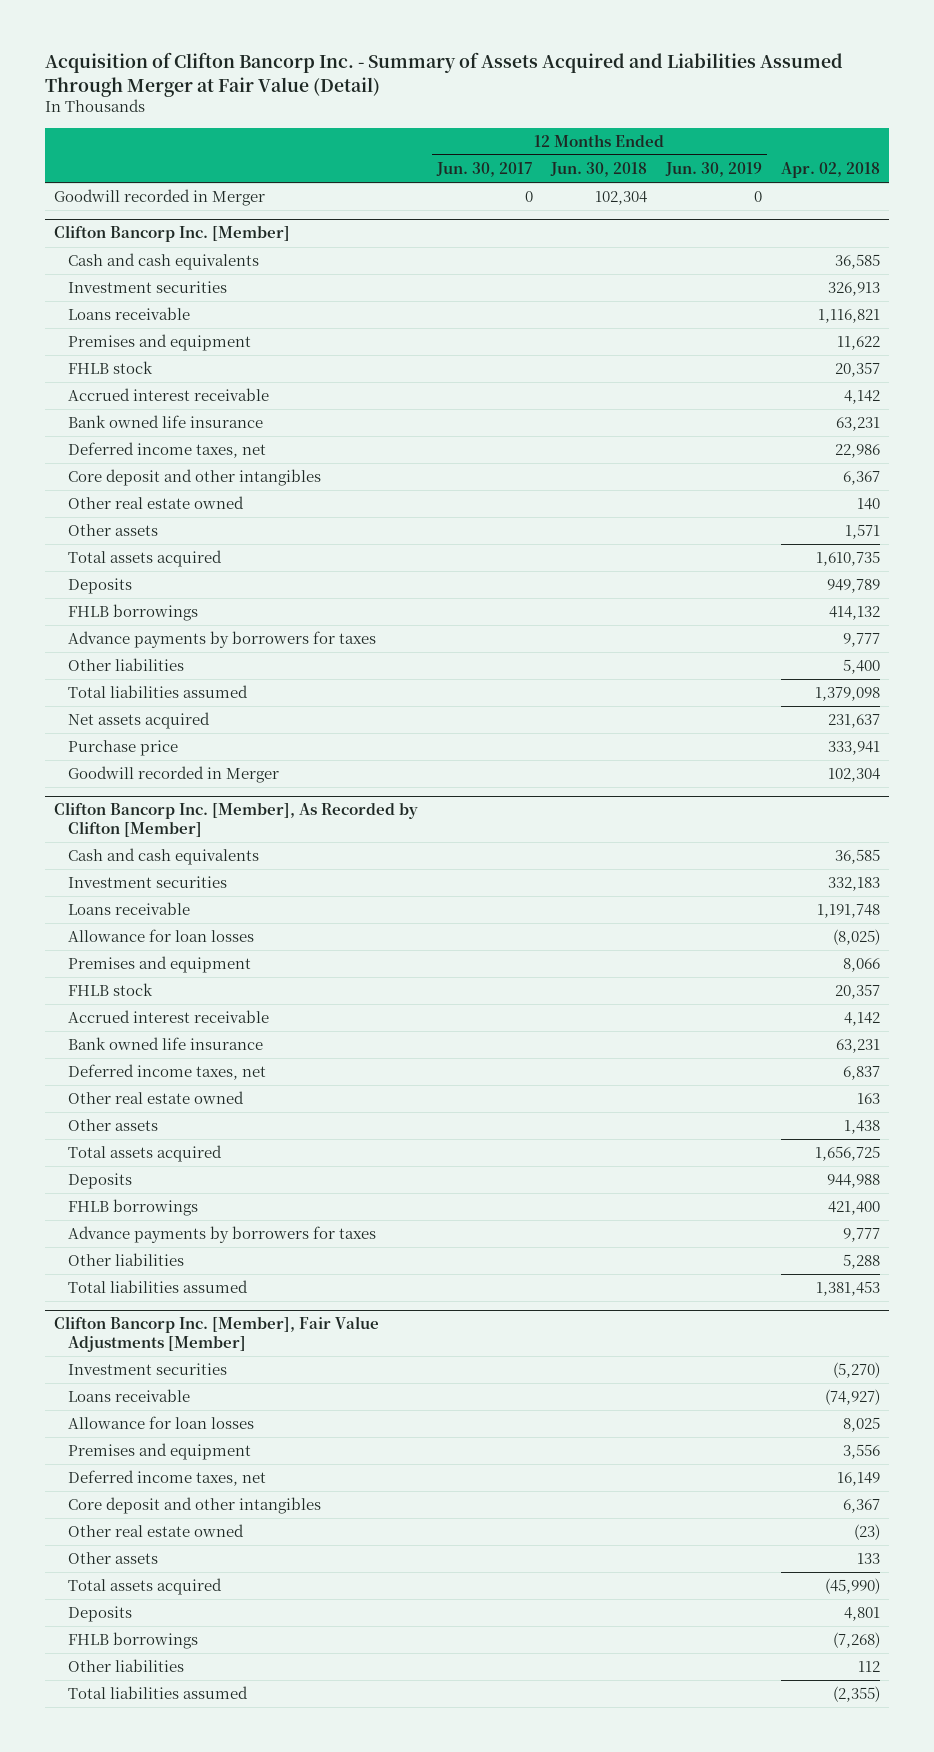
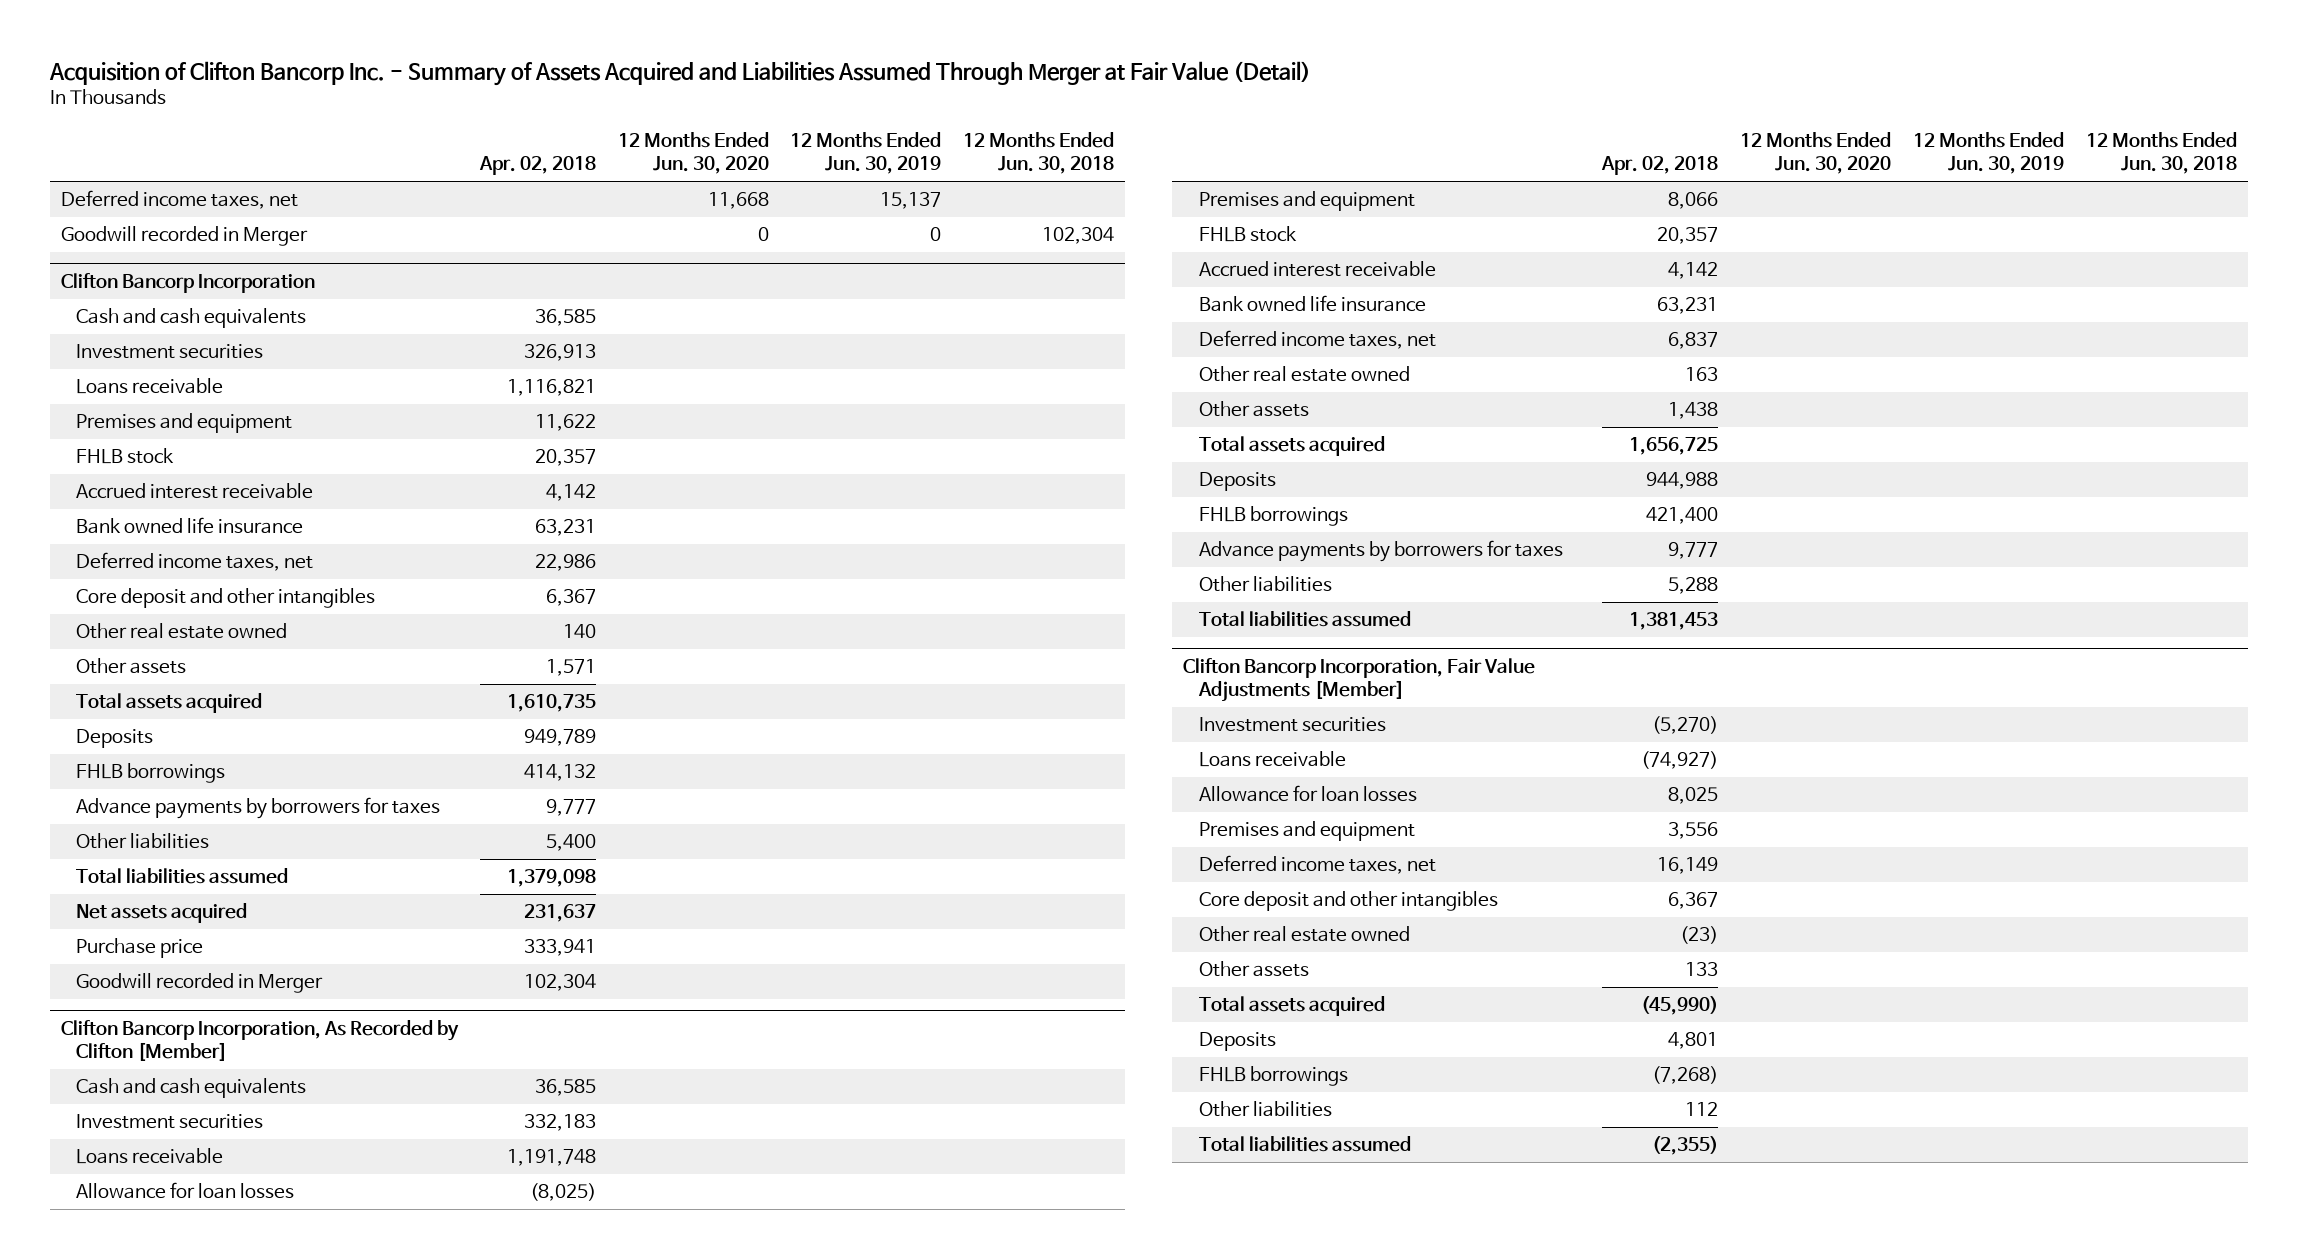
- | 12 Months Ended Jun. 30, 2017 | 12 Months Ended Jun. 30, 2018 | 12 Months Ended Jun. 30, 2019 | Apr. 02, 2018
+ | Apr. 02, 2018 | 12 Months Ended Jun. 30, 2020 | 12 Months Ended Jun. 30, 2019 | 12 Months Ended Jun. 30, 2018
+ Deferred income taxes, net | | 11,668 | 15,137 |
- Clifton Bancorp Inc. [Member]
+ Clifton Bancorp Incorporation
- Clifton Bancorp Inc. [Member], As Recorded by Clifton [Member]
+ Clifton Bancorp Incorporation, As Recorded by Clifton [Member]
- Clifton Bancorp Inc. [Member], Fair Value Adjustments [Member]
+ Clifton Bancorp Incorporation, Fair Value Adjustments [Member]

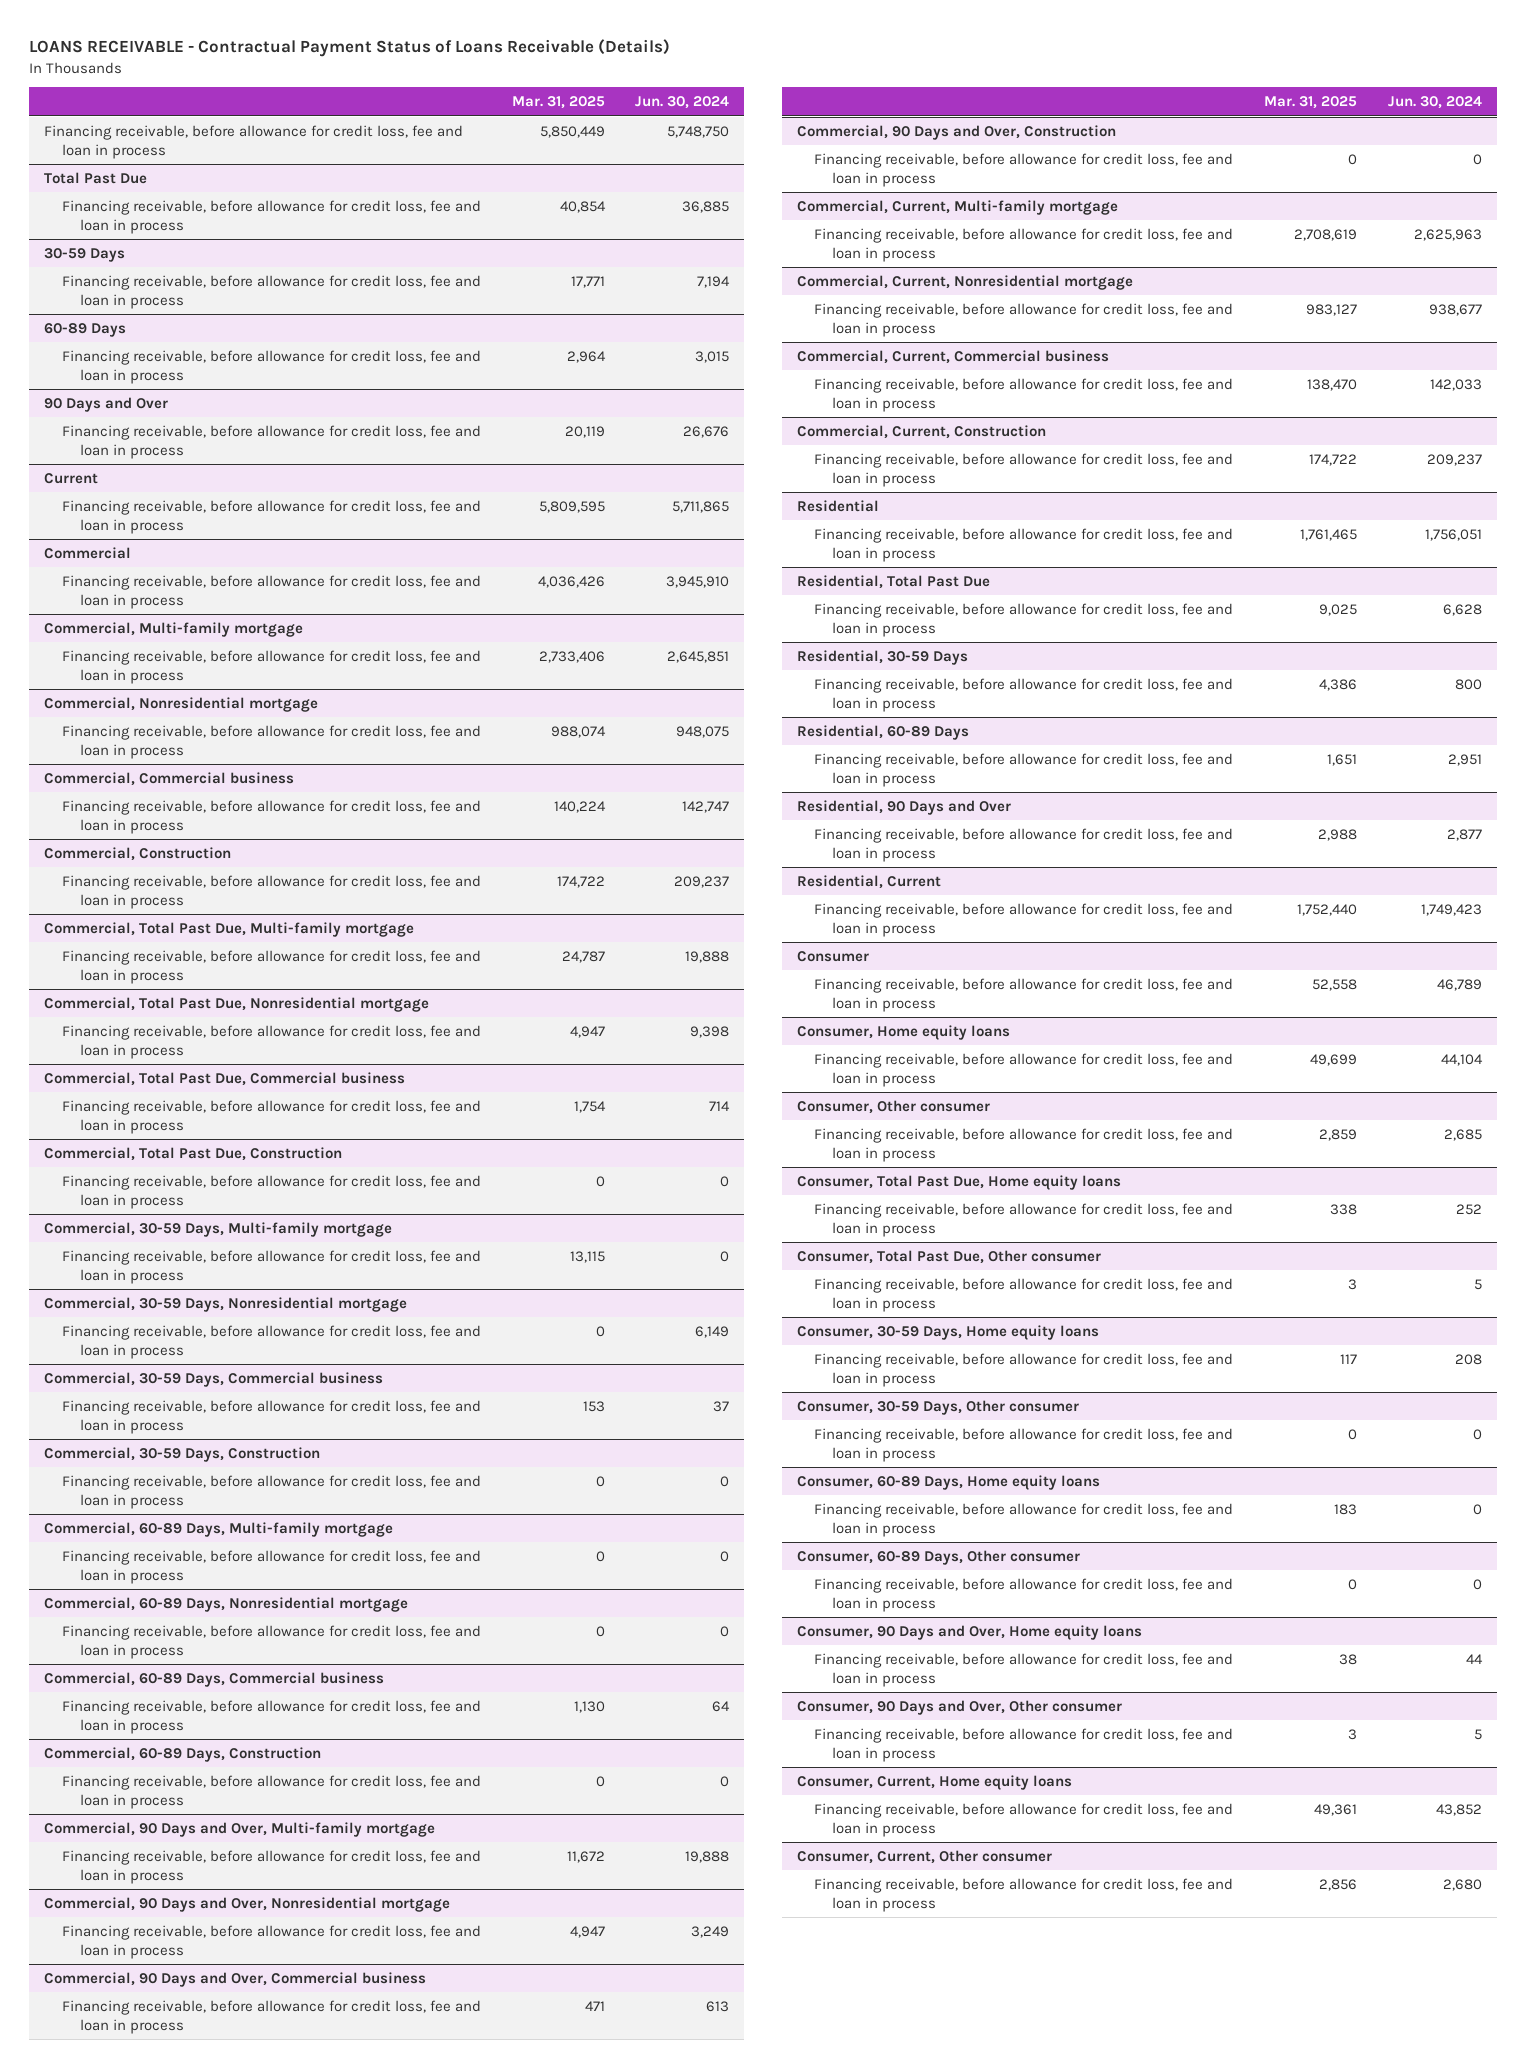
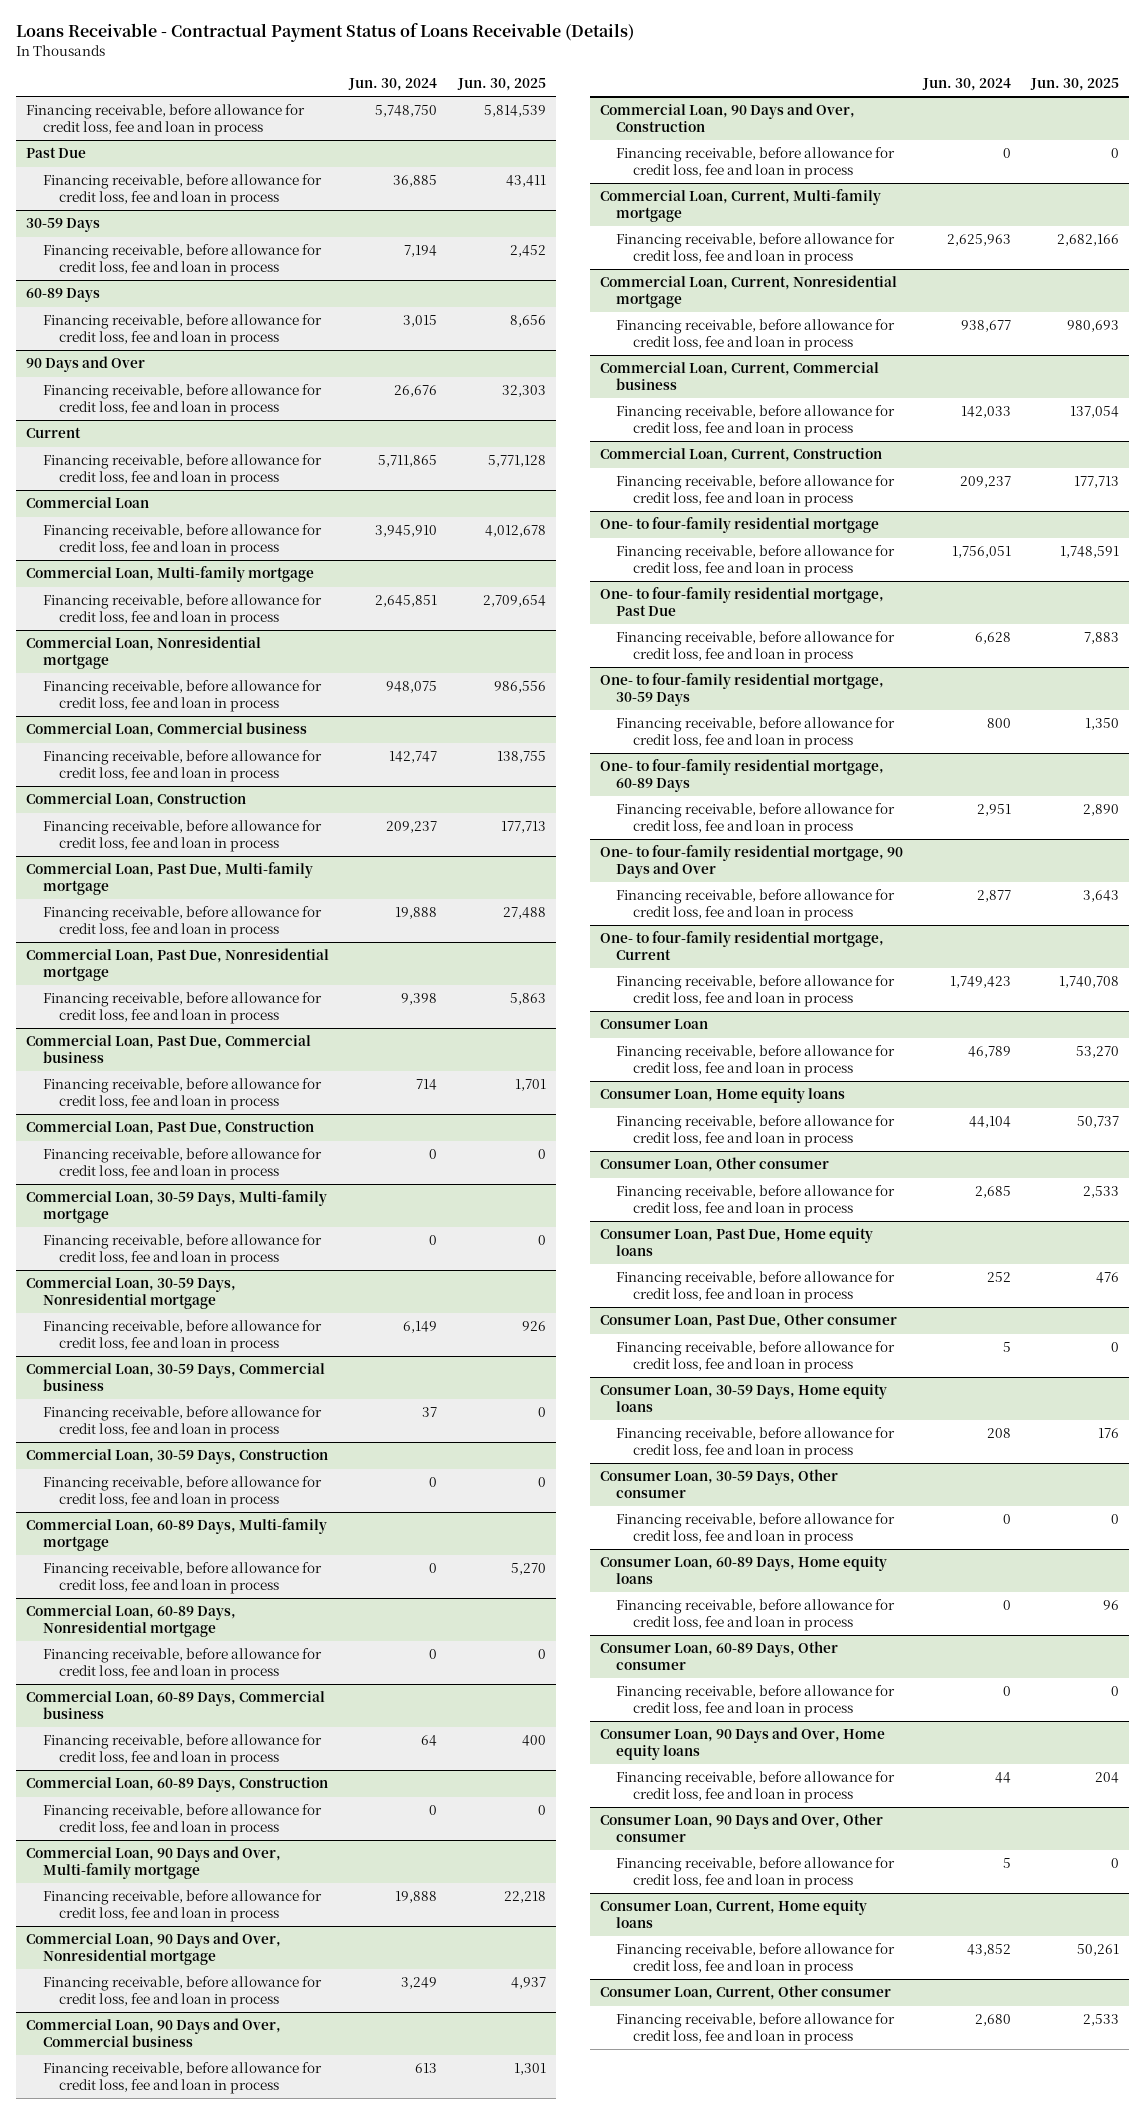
- LOANS RECEIVABLE - Contractual Payment Status of Loans Receivable (Details)
+ Loans Receivable - Contractual Payment Status of Loans Receivable (Details)
- | Mar. 31, 2025 | Jun. 30, 2024
+ | Jun. 30, 2024 | Jun. 30, 2025
- Total Past Due
+ Past Due
- Commercial
+ Commercial Loan
- Commercial, Multi-family mortgage
+ Commercial Loan, Multi-family mortgage
- Commercial, Nonresidential mortgage
+ Commercial Loan, Nonresidential mortgage
- Commercial, Commercial business
+ Commercial Loan, Commercial business
- Commercial, Construction
+ Commercial Loan, Construction
- Commercial, Total Past Due, Multi-family mortgage
+ Commercial Loan, Past Due, Multi-family mortgage
- Commercial, Total Past Due, Nonresidential mortgage
+ Commercial Loan, Past Due, Nonresidential mortgage
- Commercial, Total Past Due, Commercial business
+ Commercial Loan, Past Due, Commercial business
- Commercial, Total Past Due, Construction
+ Commercial Loan, Past Due, Construction
- Commercial, 30-59 Days, Multi-family mortgage
+ Commercial Loan, 30-59 Days, Multi-family mortgage
- Commercial, 30-59 Days, Nonresidential mortgage
+ Commercial Loan, 30-59 Days, Nonresidential mortgage
- Commercial, 30-59 Days, Commercial business
+ Commercial Loan, 30-59 Days, Commercial business
- Commercial, 30-59 Days, Construction
+ Commercial Loan, 30-59 Days, Construction
- Commercial, 60-89 Days, Multi-family mortgage
+ Commercial Loan, 60-89 Days, Multi-family mortgage
- Commercial, 60-89 Days, Nonresidential mortgage
+ Commercial Loan, 60-89 Days, Nonresidential mortgage
- Commercial, 60-89 Days, Commercial business
+ Commercial Loan, 60-89 Days, Commercial business
- Commercial, 60-89 Days, Construction
+ Commercial Loan, 60-89 Days, Construction
- Commercial, 90 Days and Over, Multi-family mortgage
+ Commercial Loan, 90 Days and Over, Multi-family mortgage
- Commercial, 90 Days and Over, Nonresidential mortgage
+ Commercial Loan, 90 Days and Over, Nonresidential mortgage
- Commercial, 90 Days and Over, Commercial business
+ Commercial Loan, 90 Days and Over, Commercial business
- Commercial, 90 Days and Over, Construction
+ Commercial Loan, 90 Days and Over, Construction
- Commercial, Current, Multi-family mortgage
+ Commercial Loan, Current, Multi-family mortgage
- Commercial, Current, Nonresidential mortgage
+ Commercial Loan, Current, Nonresidential mortgage
- Commercial, Current, Commercial business
+ Commercial Loan, Current, Commercial business
- Commercial, Current, Construction
+ Commercial Loan, Current, Construction
- Residential
+ One- to four-family residential mortgage
- Residential, Total Past Due
+ One- to four-family residential mortgage, Past Due
- Residential, 30-59 Days
+ One- to four-family residential mortgage, 30-59 Days
- Residential, 60-89 Days
+ One- to four-family residential mortgage, 60-89 Days
- Residential, 90 Days and Over
+ One- to four-family residential mortgage, 90 Days and Over
- Residential, Current
+ One- to four-family residential mortgage, Current
- Consumer
+ Consumer Loan
- Consumer, Home equity loans
+ Consumer Loan, Home equity loans
- Consumer, Other consumer
+ Consumer Loan, Other consumer
- Consumer, Total Past Due, Home equity loans
+ Consumer Loan, Past Due, Home equity loans
- Consumer, Total Past Due, Other consumer
+ Consumer Loan, Past Due, Other consumer
- Consumer, 30-59 Days, Home equity loans
+ Consumer Loan, 30-59 Days, Home equity loans
- Consumer, 30-59 Days, Other consumer
+ Consumer Loan, 30-59 Days, Other consumer
- Consumer, 60-89 Days, Home equity loans
+ Consumer Loan, 60-89 Days, Home equity loans
- Consumer, 60-89 Days, Other consumer
+ Consumer Loan, 60-89 Days, Other consumer
- Consumer, 90 Days and Over, Home equity loans
+ Consumer Loan, 90 Days and Over, Home equity loans
- Consumer, 90 Days and Over, Other consumer
+ Consumer Loan, 90 Days and Over, Other consumer
- Consumer, Current, Home equity loans
+ Consumer Loan, Current, Home equity loans
- Consumer, Current, Other consumer
+ Consumer Loan, Current, Other consumer

